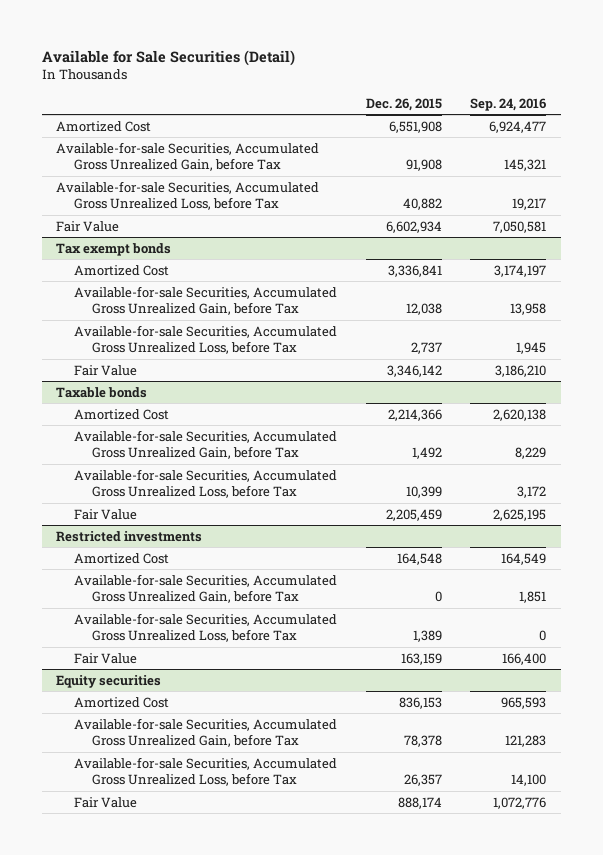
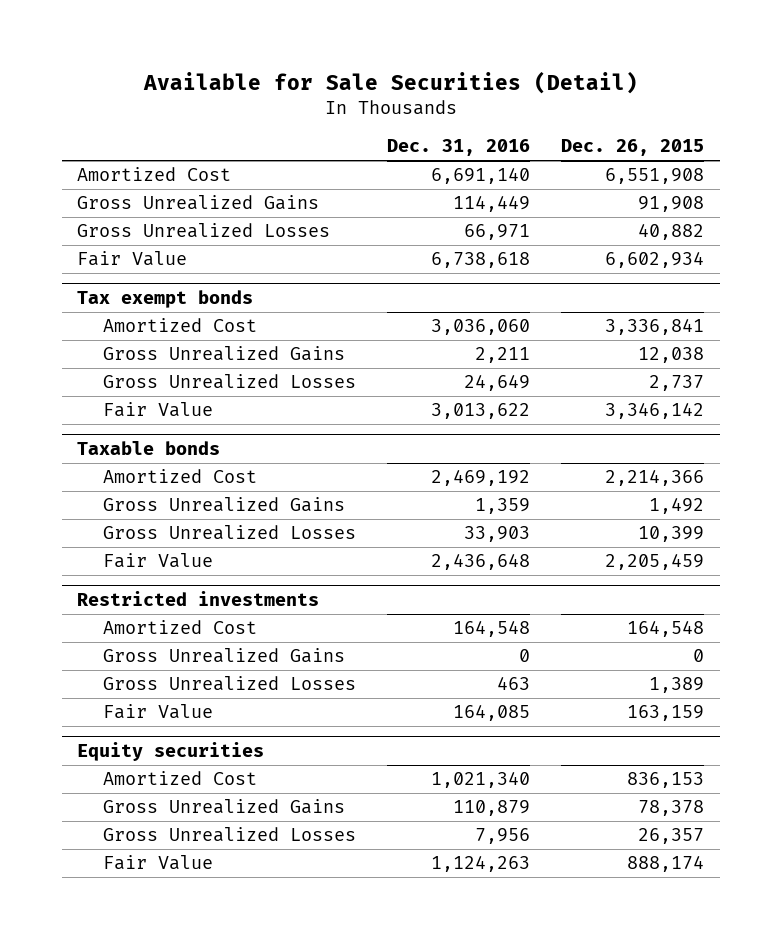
- | Dec. 26, 2015 | Sep. 24, 2016
+ | Dec. 31, 2016 | Dec. 26, 2015
- Available-for-sale Securities, Accumulated Gross Unrealized Gain, before Tax | 91,908 | 145,321
- Available-for-sale Securities, Accumulated Gross Unrealized Loss, before Tax | 40,882 | 19,217
+ Gross Unrealized Gains | 114,449 | 91,908
+ Gross Unrealized Losses | 66,971 | 40,882
@ Tax exempt bonds
- Available-for-sale Securities, Accumulated Gross Unrealized Gain, before Tax | 12,038 | 13,958
- Available-for-sale Securities, Accumulated Gross Unrealized Loss, before Tax | 2,737 | 1,945
+ Gross Unrealized Gains | 2,211 | 12,038
+ Gross Unrealized Losses | 24,649 | 2,737
@ Taxable bonds
- Available-for-sale Securities, Accumulated Gross Unrealized Gain, before Tax | 1,492 | 8,229
- Available-for-sale Securities, Accumulated Gross Unrealized Loss, before Tax | 10,399 | 3,172
+ Gross Unrealized Gains | 1,359 | 1,492
+ Gross Unrealized Losses | 33,903 | 10,399
@ Restricted investments
- Available-for-sale Securities, Accumulated Gross Unrealized Gain, before Tax | 0 | 1,851
- Available-for-sale Securities, Accumulated Gross Unrealized Loss, before Tax | 1,389 | 0
+ Gross Unrealized Gains | 0 | 0
+ Gross Unrealized Losses | 463 | 1,389
@ Equity securities
- Available-for-sale Securities, Accumulated Gross Unrealized Gain, before Tax | 78,378 | 121,283
- Available-for-sale Securities, Accumulated Gross Unrealized Loss, before Tax | 26,357 | 14,100
+ Gross Unrealized Gains | 110,879 | 78,378
+ Gross Unrealized Losses | 7,956 | 26,357

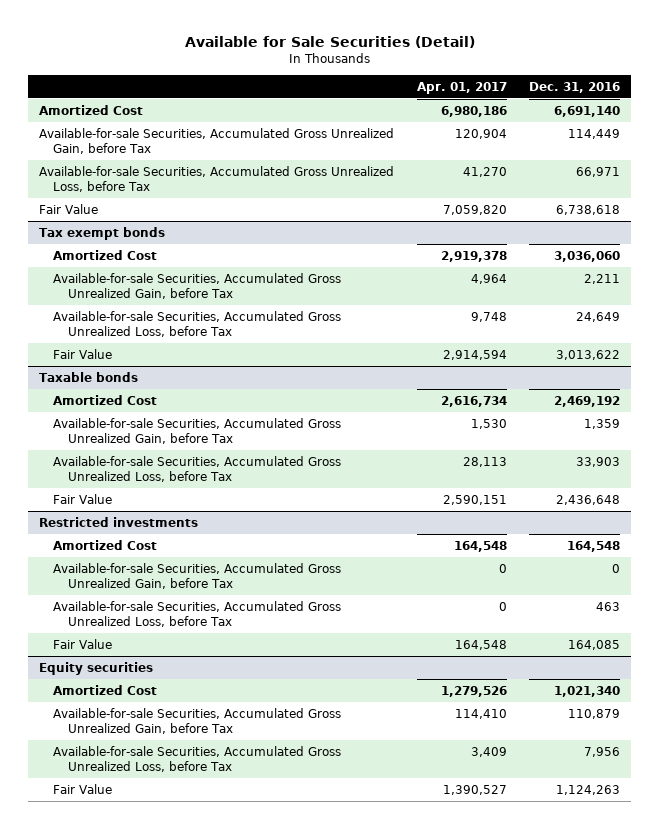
- | Dec. 31, 2016 | Dec. 26, 2015
+ | Apr. 01, 2017 | Dec. 31, 2016
- Gross Unrealized Gains | 114,449 | 91,908
- Gross Unrealized Losses | 66,971 | 40,882
+ Available-for-sale Securities, Accumulated Gross Unrealized Gain, before Tax | 120,904 | 114,449
+ Available-for-sale Securities, Accumulated Gross Unrealized Loss, before Tax | 41,270 | 66,971
@ Tax exempt bonds
- Gross Unrealized Gains | 2,211 | 12,038
- Gross Unrealized Losses | 24,649 | 2,737
+ Available-for-sale Securities, Accumulated Gross Unrealized Gain, before Tax | 4,964 | 2,211
+ Available-for-sale Securities, Accumulated Gross Unrealized Loss, before Tax | 9,748 | 24,649
@ Taxable bonds
- Gross Unrealized Gains | 1,359 | 1,492
- Gross Unrealized Losses | 33,903 | 10,399
+ Available-for-sale Securities, Accumulated Gross Unrealized Gain, before Tax | 1,530 | 1,359
+ Available-for-sale Securities, Accumulated Gross Unrealized Loss, before Tax | 28,113 | 33,903
@ Restricted investments
- Gross Unrealized Gains | 0 | 0
- Gross Unrealized Losses | 463 | 1,389
+ Available-for-sale Securities, Accumulated Gross Unrealized Gain, before Tax | 0 | 0
+ Available-for-sale Securities, Accumulated Gross Unrealized Loss, before Tax | 0 | 463
@ Equity securities
- Gross Unrealized Gains | 110,879 | 78,378
- Gross Unrealized Losses | 7,956 | 26,357
+ Available-for-sale Securities, Accumulated Gross Unrealized Gain, before Tax | 114,410 | 110,879
+ Available-for-sale Securities, Accumulated Gross Unrealized Loss, before Tax | 3,409 | 7,956

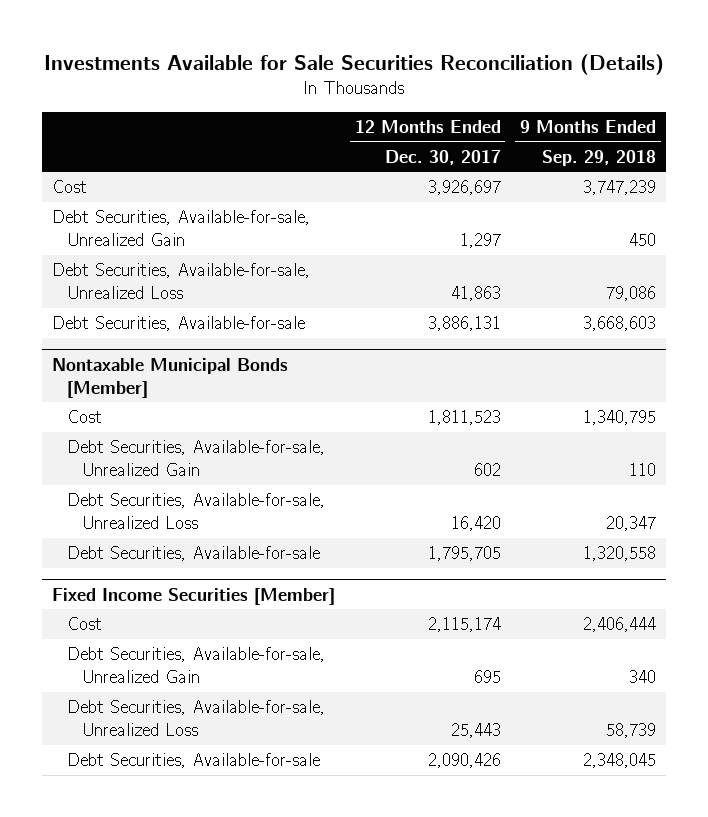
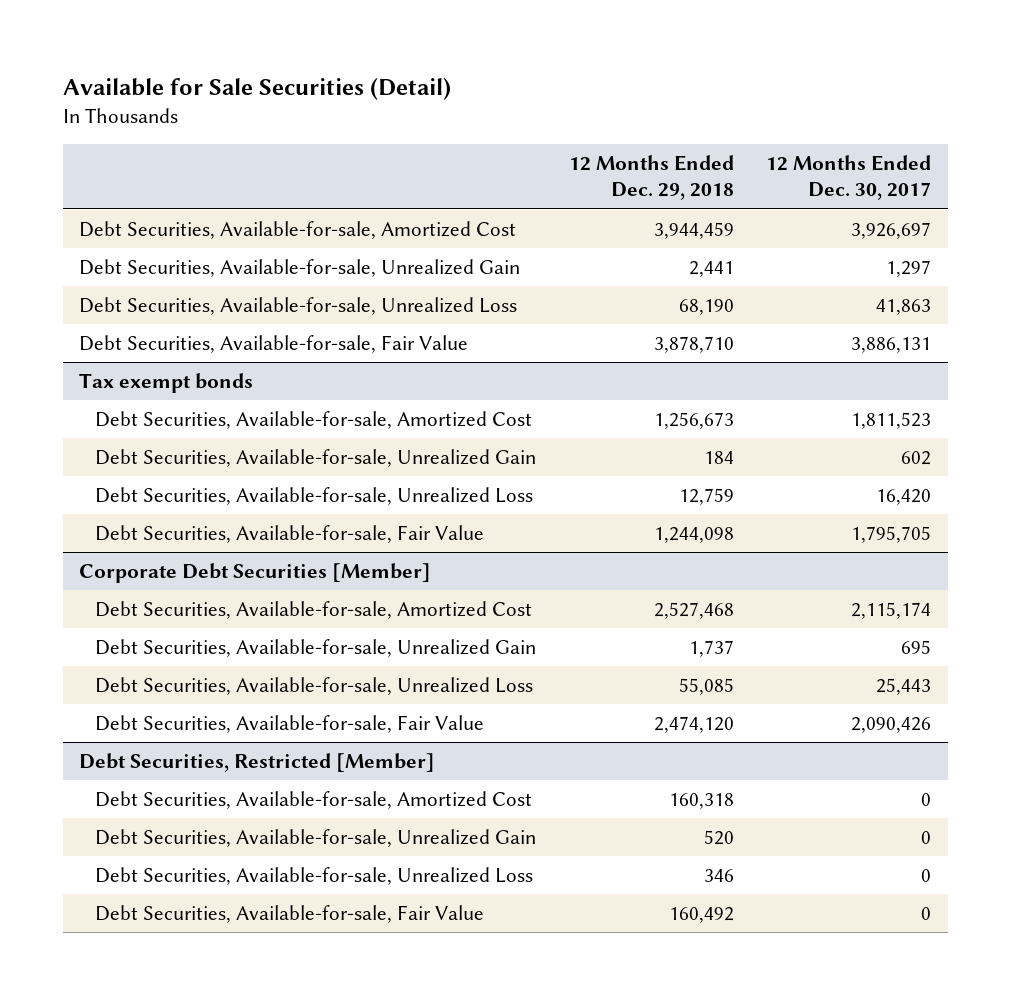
- Investments Available for Sale Securities Reconciliation (Details)
+ Available for Sale Securities (Detail)
- | 12 Months Ended Dec. 30, 2017 | 9 Months Ended Sep. 29, 2018
+ | 12 Months Ended Dec. 29, 2018 | 12 Months Ended Dec. 30, 2017
- Cost | 3,926,697 | 3,747,239
+ Debt Securities, Available-for-sale, Amortized Cost | 3,944,459 | 3,926,697
- Debt Securities, Available-for-sale | 3,886,131 | 3,668,603
- Nontaxable Municipal Bonds [Member]
- Cost | 1,811,523 | 1,340,795
+ Debt Securities, Available-for-sale, Fair Value | 3,878,710 | 3,886,131
+ Tax exempt bonds
+ Debt Securities, Available-for-sale, Amortized Cost | 1,256,673 | 1,811,523
- Debt Securities, Available-for-sale | 1,795,705 | 1,320,558
- Fixed Income Securities [Member]
- Cost | 2,115,174 | 2,406,444
+ Debt Securities, Available-for-sale, Fair Value | 1,244,098 | 1,795,705
+ Corporate Debt Securities [Member]
+ Debt Securities, Available-for-sale, Amortized Cost | 2,527,468 | 2,115,174
- Debt Securities, Available-for-sale | 2,090,426 | 2,348,045
+ Debt Securities, Available-for-sale, Fair Value | 2,474,120 | 2,090,426
+ Debt Securities, Restricted [Member]
+ Debt Securities, Available-for-sale, Amortized Cost | 160,318 | 0
+ Debt Securities, Available-for-sale, Unrealized Gain | 520 | 0
+ Debt Securities, Available-for-sale, Unrealized Loss | 346 | 0
+ Debt Securities, Available-for-sale, Fair Value | 160,492 | 0

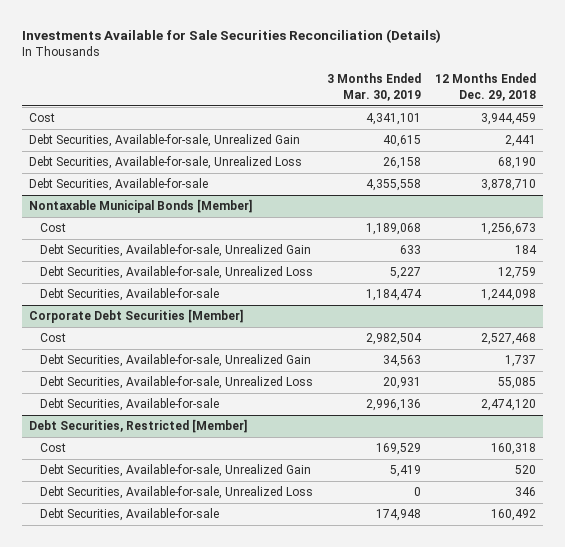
- Available for Sale Securities (Detail)
+ Investments Available for Sale Securities Reconciliation (Details)
- | 12 Months Ended Dec. 29, 2018 | 12 Months Ended Dec. 30, 2017
+ | 3 Months Ended Mar. 30, 2019 | 12 Months Ended Dec. 29, 2018
- Debt Securities, Available-for-sale, Amortized Cost | 3,944,459 | 3,926,697
+ Cost | 4,341,101 | 3,944,459
- Debt Securities, Available-for-sale, Fair Value | 3,878,710 | 3,886,131
- Tax exempt bonds
- Debt Securities, Available-for-sale, Amortized Cost | 1,256,673 | 1,811,523
+ Debt Securities, Available-for-sale | 4,355,558 | 3,878,710
+ Nontaxable Municipal Bonds [Member]
+ Cost | 1,189,068 | 1,256,673
- Debt Securities, Available-for-sale, Fair Value | 1,244,098 | 1,795,705
+ Debt Securities, Available-for-sale | 1,184,474 | 1,244,098
@ Corporate Debt Securities [Member]
- Debt Securities, Available-for-sale, Amortized Cost | 2,527,468 | 2,115,174
+ Cost | 2,982,504 | 2,527,468
- Debt Securities, Available-for-sale, Fair Value | 2,474,120 | 2,090,426
+ Debt Securities, Available-for-sale | 2,996,136 | 2,474,120
@ Debt Securities, Restricted [Member]
- Debt Securities, Available-for-sale, Amortized Cost | 160,318 | 0
+ Cost | 169,529 | 160,318
- Debt Securities, Available-for-sale, Fair Value | 160,492 | 0
+ Debt Securities, Available-for-sale | 174,948 | 160,492

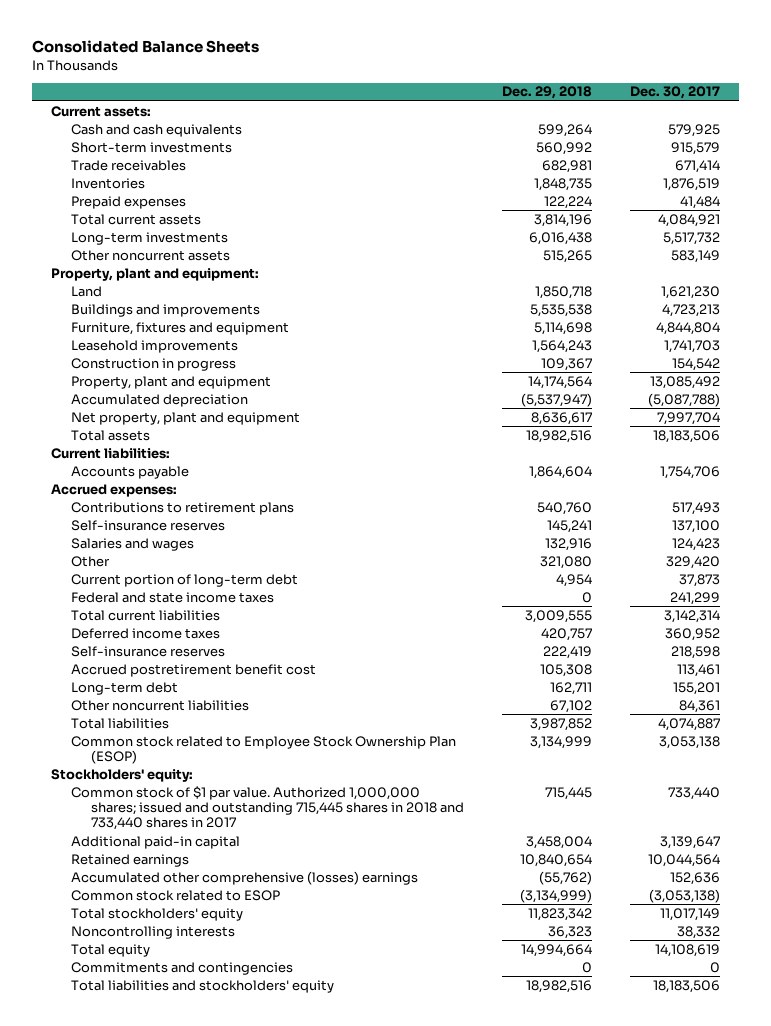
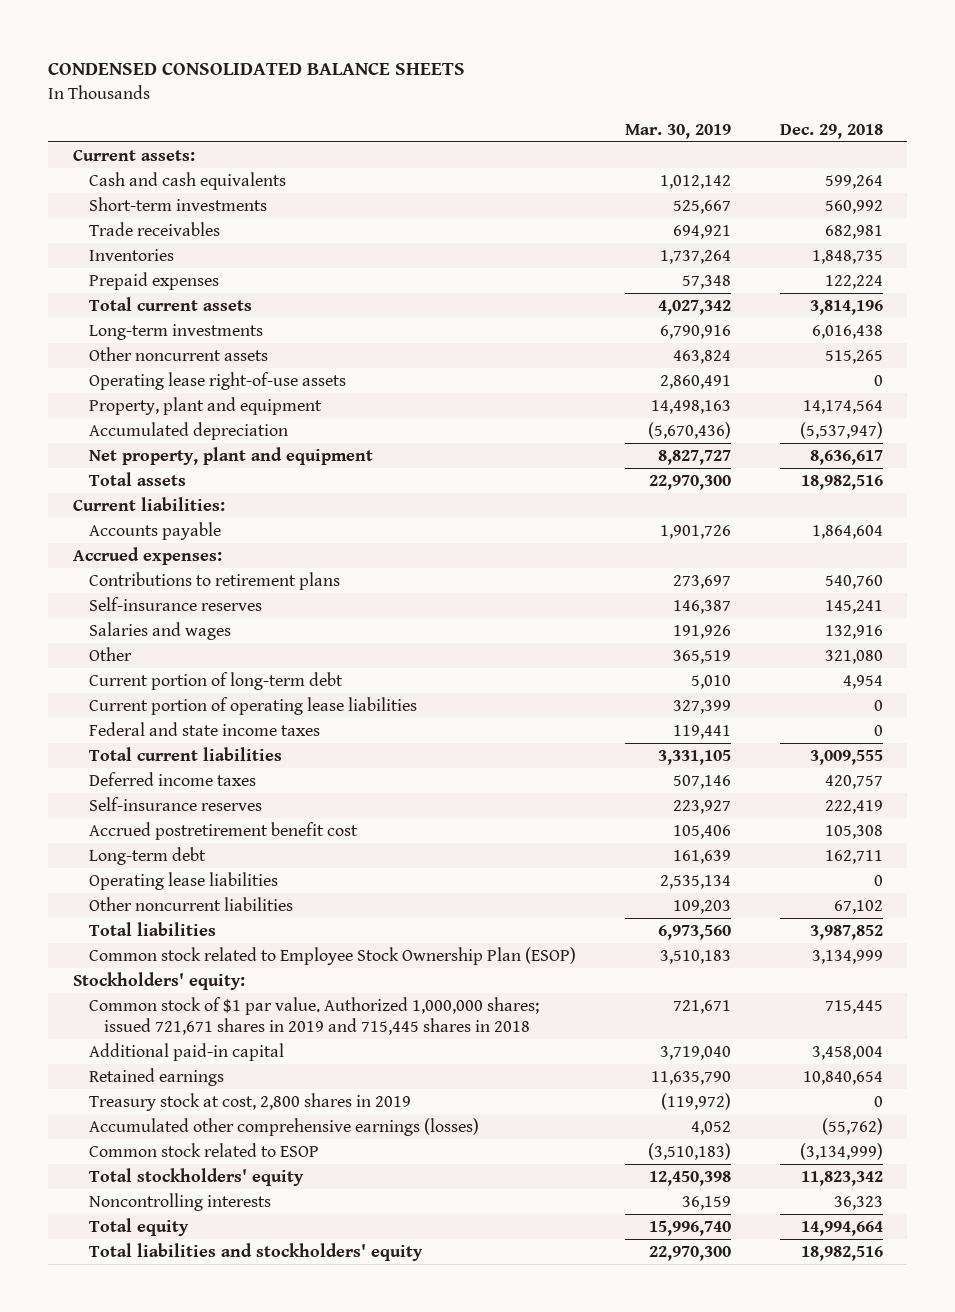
- Consolidated Balance Sheets
+ CONDENSED CONSOLIDATED BALANCE SHEETS
- | Dec. 29, 2018 | Dec. 30, 2017
+ | Mar. 30, 2019 | Dec. 29, 2018
- Property, plant and equipment:
- Land | 1,850,718 | 1,621,230
- Buildings and improvements | 5,535,538 | 4,723,213
- Furniture, fixtures and equipment | 5,114,698 | 4,844,804
- Leasehold improvements | 1,564,243 | 1,741,703
- Construction in progress | 109,367 | 154,542
+ Operating lease right-of-use assets | 2,860,491 | 0
+ Current portion of operating lease liabilities | 327,399 | 0
+ Operating lease liabilities | 2,535,134 | 0
- Common stock of $1 par value. Authorized 1,000,000 shares; issued and outstanding 715,445 shares in 2018 and 733,440 shares in 2017 | 715,445 | 733,440
+ Common stock of $1 par value. Authorized 1,000,000 shares; issued 721,671 shares in 2019 and 715,445 shares in 2018 | 721,671 | 715,445
- Accumulated other comprehensive (losses) earnings | (55,762) | 152,636
+ Treasury stock at cost, 2,800 shares in 2019 | (119,972) | 0
+ Accumulated other comprehensive earnings (losses) | 4,052 | (55,762)
- Commitments and contingencies | 0 | 0

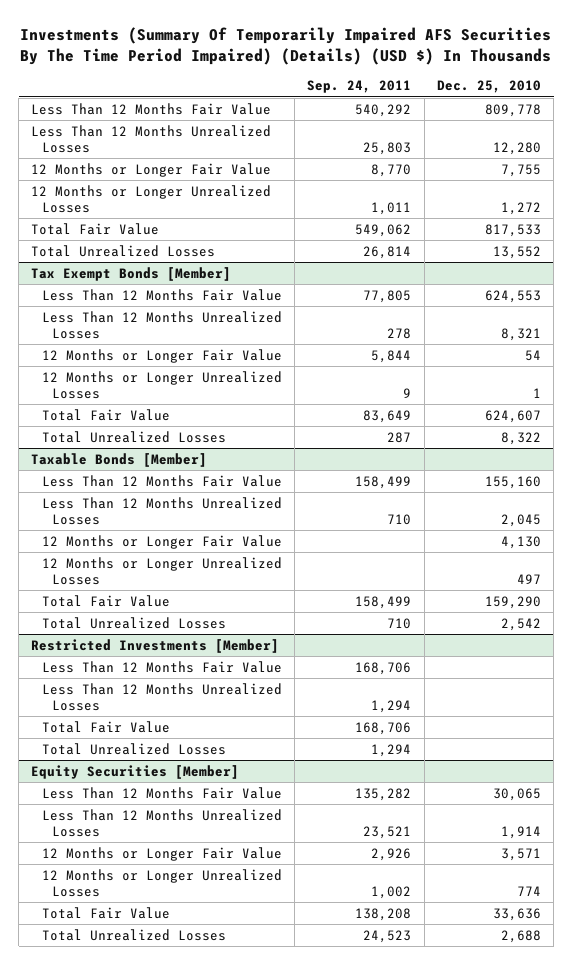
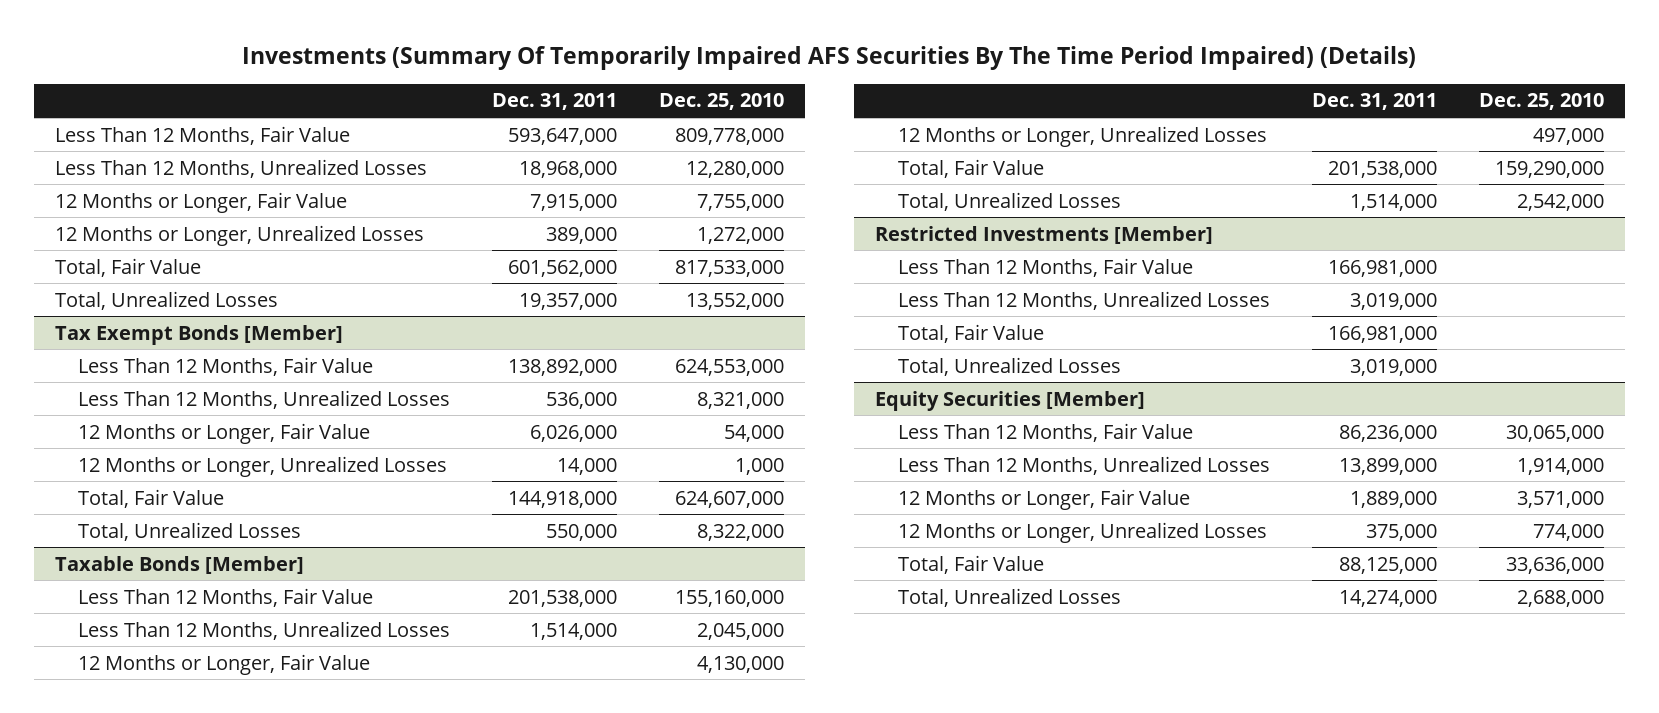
- Investments (Summary Of Temporarily Impaired AFS Securities By The Time Period Impaired) (Details) (USD $) In Thousands
+ Investments (Summary Of Temporarily Impaired AFS Securities By The Time Period Impaired) (Details)
- | Sep. 24, 2011 | Dec. 25, 2010
+ | Dec. 31, 2011 | Dec. 25, 2010
- Less Than 12 Months Fair Value | 540,292 | 809,778
- Less Than 12 Months Unrealized Losses | 25,803 | 12,280
- 12 Months or Longer Fair Value | 8,770 | 7,755
- 12 Months or Longer Unrealized Losses | 1,011 | 1,272
- Total Fair Value | 549,062 | 817,533
- Total Unrealized Losses | 26,814 | 13,552
+ Less Than 12 Months, Fair Value | 593,647,000 | 809,778,000
+ Less Than 12 Months, Unrealized Losses | 18,968,000 | 12,280,000
+ 12 Months or Longer, Fair Value | 7,915,000 | 7,755,000
+ 12 Months or Longer, Unrealized Losses | 389,000 | 1,272,000
+ Total, Fair Value | 601,562,000 | 817,533,000
+ Total, Unrealized Losses | 19,357,000 | 13,552,000
@ Tax Exempt Bonds [Member]
- Less Than 12 Months Fair Value | 77,805 | 624,553
- Less Than 12 Months Unrealized Losses | 278 | 8,321
- 12 Months or Longer Fair Value | 5,844 | 54
- 12 Months or Longer Unrealized Losses | 9 | 1
- Total Fair Value | 83,649 | 624,607
- Total Unrealized Losses | 287 | 8,322
+ Less Than 12 Months, Fair Value | 138,892,000 | 624,553,000
+ Less Than 12 Months, Unrealized Losses | 536,000 | 8,321,000
+ 12 Months or Longer, Fair Value | 6,026,000 | 54,000
+ 12 Months or Longer, Unrealized Losses | 14,000 | 1,000
+ Total, Fair Value | 144,918,000 | 624,607,000
+ Total, Unrealized Losses | 550,000 | 8,322,000
@ Taxable Bonds [Member]
- Less Than 12 Months Fair Value | 158,499 | 155,160
- Less Than 12 Months Unrealized Losses | 710 | 2,045
- 12 Months or Longer Fair Value | | 4,130
- 12 Months or Longer Unrealized Losses | | 497
- Total Fair Value | 158,499 | 159,290
- Total Unrealized Losses | 710 | 2,542
+ Less Than 12 Months, Fair Value | 201,538,000 | 155,160,000
+ Less Than 12 Months, Unrealized Losses | 1,514,000 | 2,045,000
+ 12 Months or Longer, Fair Value | | 4,130,000
+ 12 Months or Longer, Unrealized Losses | | 497,000
+ Total, Fair Value | 201,538,000 | 159,290,000
+ Total, Unrealized Losses | 1,514,000 | 2,542,000
@ Restricted Investments [Member]
- Less Than 12 Months Fair Value | 168,706 |
- Less Than 12 Months Unrealized Losses | 1,294 |
- Total Fair Value | 168,706 |
- Total Unrealized Losses | 1,294 |
+ Less Than 12 Months, Fair Value | 166,981,000 |
+ Less Than 12 Months, Unrealized Losses | 3,019,000 |
+ Total, Fair Value | 166,981,000 |
+ Total, Unrealized Losses | 3,019,000 |
@ Equity Securities [Member]
- Less Than 12 Months Fair Value | 135,282 | 30,065
- Less Than 12 Months Unrealized Losses | 23,521 | 1,914
- 12 Months or Longer Fair Value | 2,926 | 3,571
- 12 Months or Longer Unrealized Losses | 1,002 | 774
- Total Fair Value | 138,208 | 33,636
- Total Unrealized Losses | 24,523 | 2,688
+ Less Than 12 Months, Fair Value | 86,236,000 | 30,065,000
+ Less Than 12 Months, Unrealized Losses | 13,899,000 | 1,914,000
+ 12 Months or Longer, Fair Value | 1,889,000 | 3,571,000
+ 12 Months or Longer, Unrealized Losses | 375,000 | 774,000
+ Total, Fair Value | 88,125,000 | 33,636,000
+ Total, Unrealized Losses | 14,274,000 | 2,688,000

